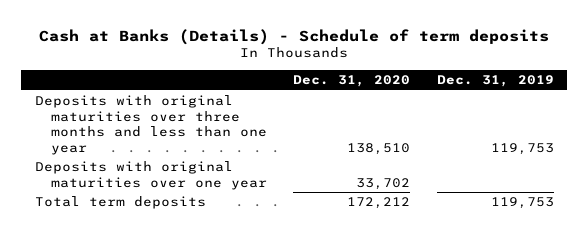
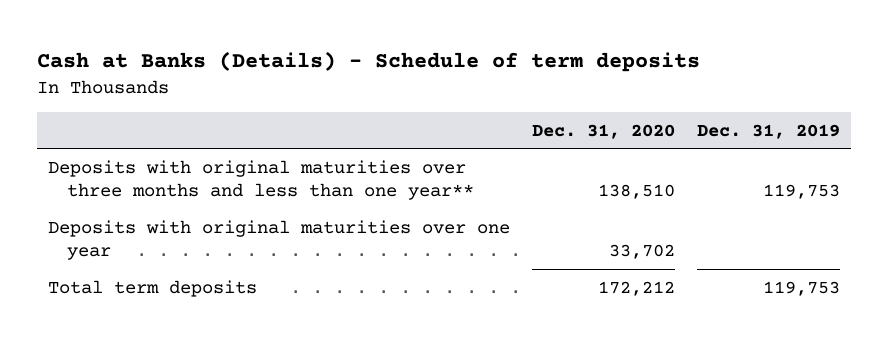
- Deposits with original maturities over three months and less than one year | 138,510 | 119,753
+ Deposits with original maturities over three months and less than one year** | 138,510 | 119,753

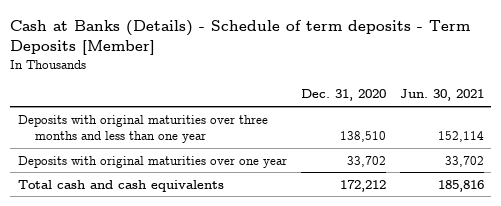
- Cash at Banks (Details) - Schedule of term deposits
+ Cash at Banks (Details) - Schedule of term deposits - Term Deposits [Member]
- | Dec. 31, 2020 | Dec. 31, 2019
+ | Dec. 31, 2020 | Jun. 30, 2021
- Deposits with original maturities over three months and less than one year** | 138,510 | 119,753
+ Deposits with original maturities over three months and less than one year | 138,510 | 152,114
- Total term deposits | 172,212 | 119,753
+ Total cash and cash equivalents | 172,212 | 185,816

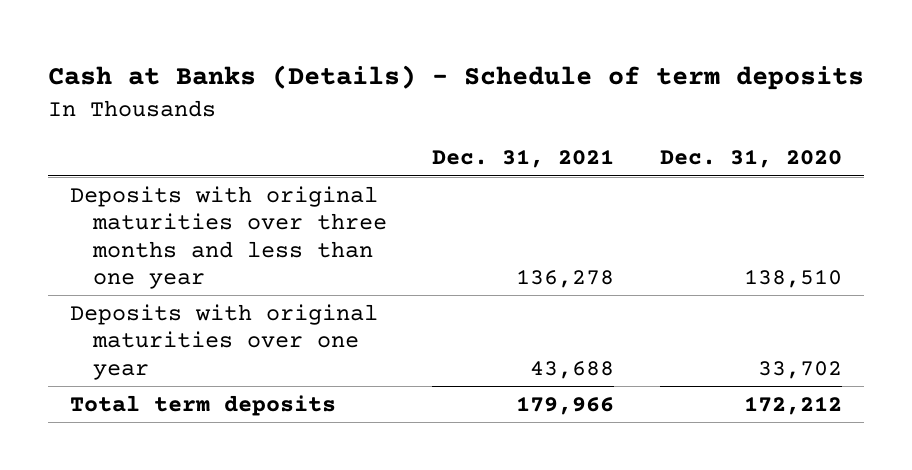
- Cash at Banks (Details) - Schedule of term deposits - Term Deposits [Member]
+ Cash at Banks (Details) - Schedule of term deposits
- | Dec. 31, 2020 | Jun. 30, 2021
+ | Dec. 31, 2021 | Dec. 31, 2020
- Total cash and cash equivalents | 172,212 | 185,816
+ Total term deposits | 179,966 | 172,212

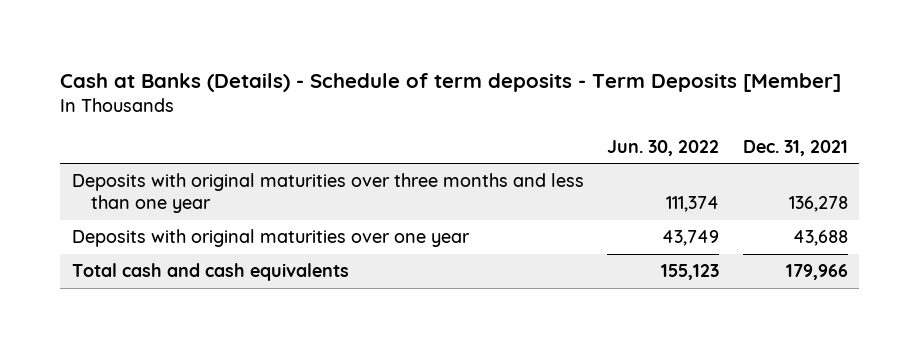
- Cash at Banks (Details) - Schedule of term deposits
+ Cash at Banks (Details) - Schedule of term deposits - Term Deposits [Member]
- | Dec. 31, 2021 | Dec. 31, 2020
+ | Jun. 30, 2022 | Dec. 31, 2021
- Total term deposits | 179,966 | 172,212
+ Total cash and cash equivalents | 155,123 | 179,966

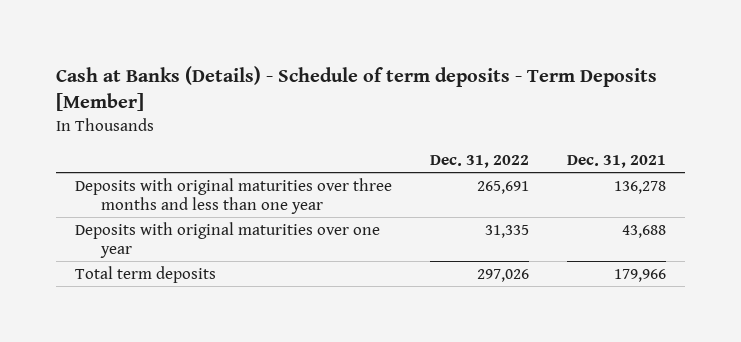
- | Jun. 30, 2022 | Dec. 31, 2021
+ | Dec. 31, 2022 | Dec. 31, 2021
- Total cash and cash equivalents | 155,123 | 179,966
+ Total term deposits | 297,026 | 179,966

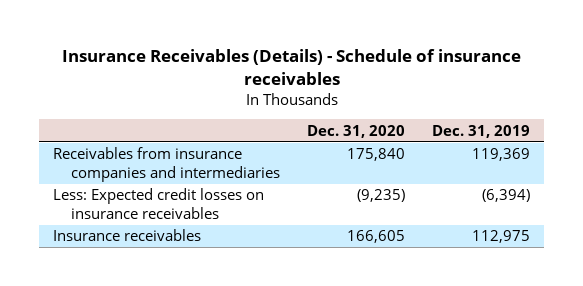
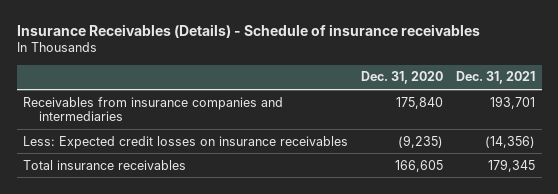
- | Dec. 31, 2020 | Dec. 31, 2019
+ | Dec. 31, 2020 | Dec. 31, 2021
- Insurance receivables | 166,605 | 112,975
+ Total insurance receivables | 166,605 | 179,345

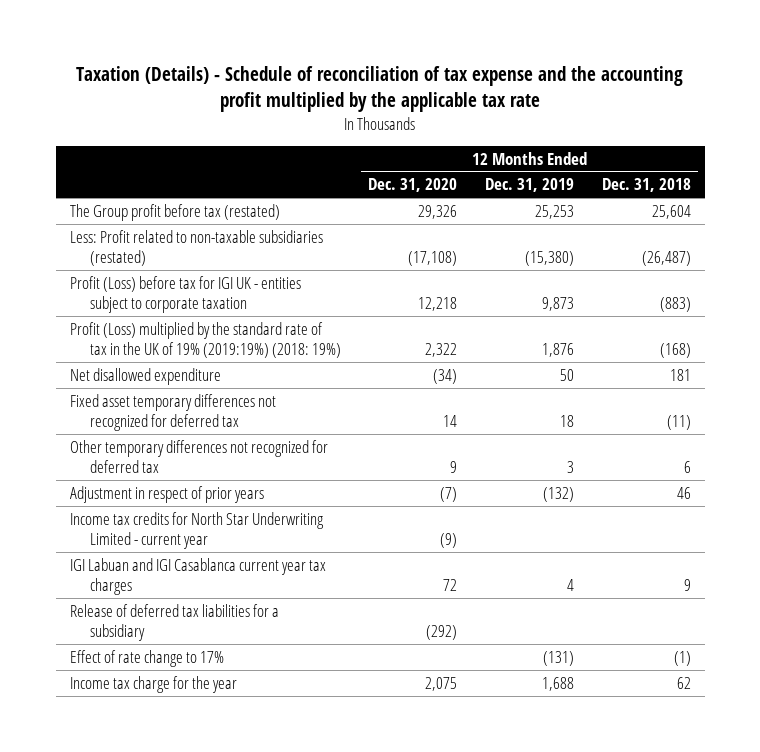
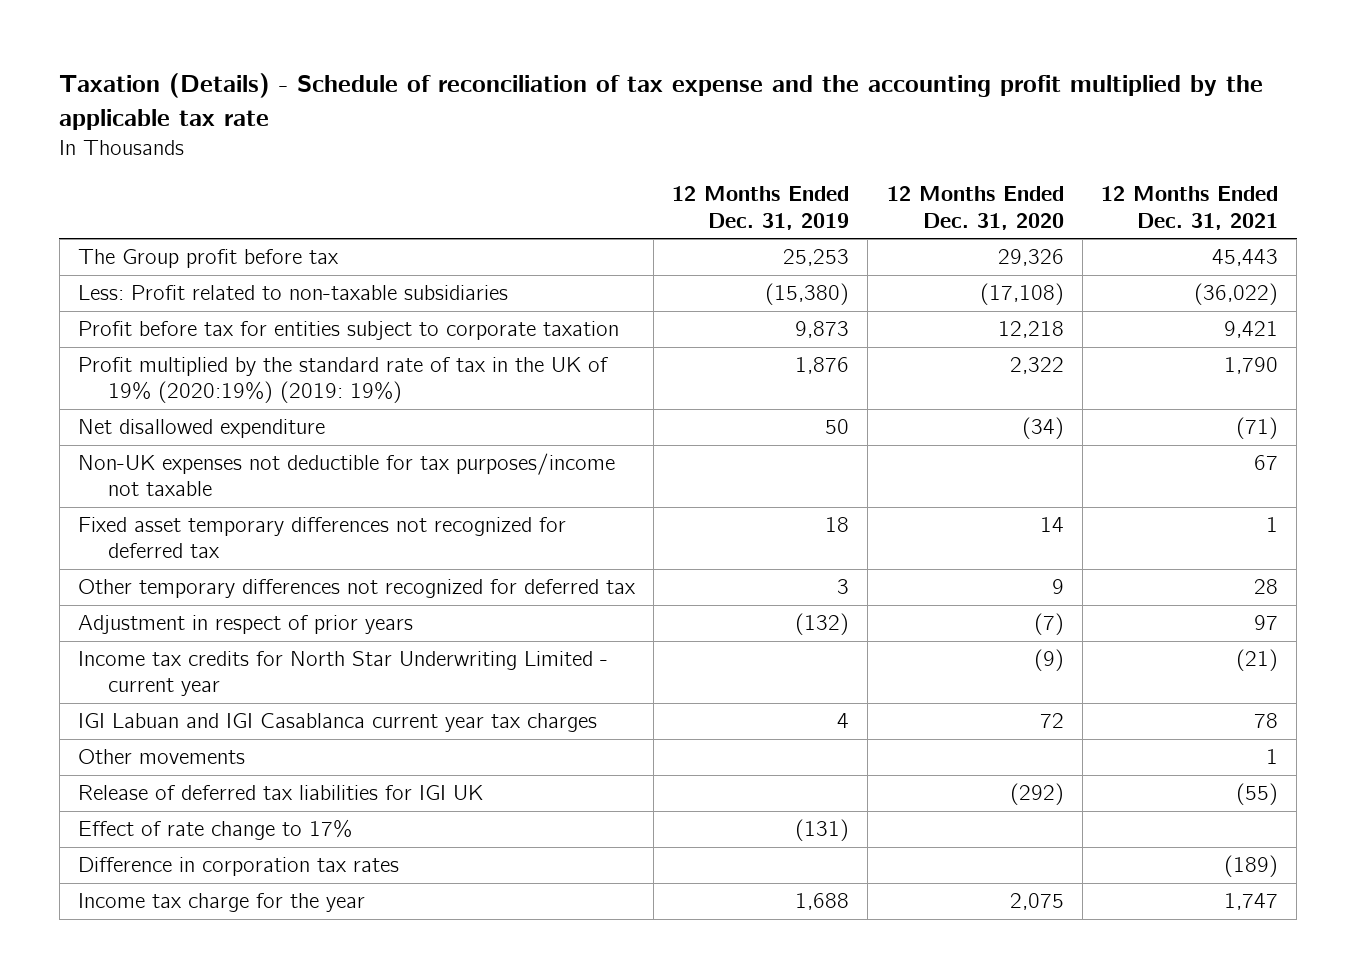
- | 12 Months Ended Dec. 31, 2020 | 12 Months Ended Dec. 31, 2019 | 12 Months Ended Dec. 31, 2018
+ | 12 Months Ended Dec. 31, 2019 | 12 Months Ended Dec. 31, 2020 | 12 Months Ended Dec. 31, 2021
- The Group profit before tax (restated) | 29,326 | 25,253 | 25,604
- Less: Profit related to non-taxable subsidiaries (restated) | (17,108) | (15,380) | (26,487)
- Profit (Loss) before tax for IGI UK - entities subject to corporate taxation | 12,218 | 9,873 | (883)
- Profit (Loss) multiplied by the standard rate of tax in the UK of 19% (2019:19%) (2018: 19%) | 2,322 | 1,876 | (168)
+ The Group profit before tax | 25,253 | 29,326 | 45,443
+ Less: Profit related to non-taxable subsidiaries | (15,380) | (17,108) | (36,022)
+ Profit before tax for entities subject to corporate taxation | 9,873 | 12,218 | 9,421
+ Profit multiplied by the standard rate of tax in the UK of 19% (2020:19%) (2019: 19%) | 1,876 | 2,322 | 1,790
+ Non-UK expenses not deductible for tax purposes/income not taxable | | | 67
- Release of deferred tax liabilities for a subsidiary | (292) | |
+ Other movements | | | 1
+ Release of deferred tax liabilities for IGI UK | | (292) | (55)
+ Difference in corporation tax rates | | | (189)

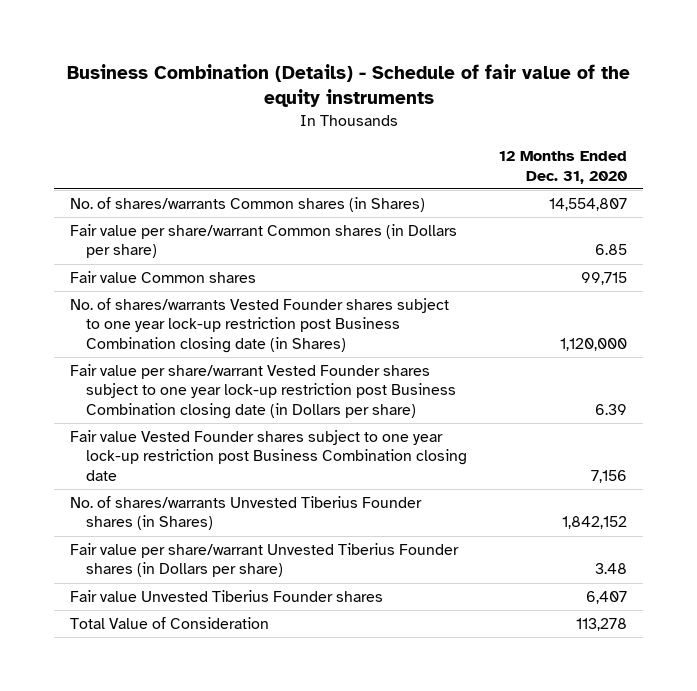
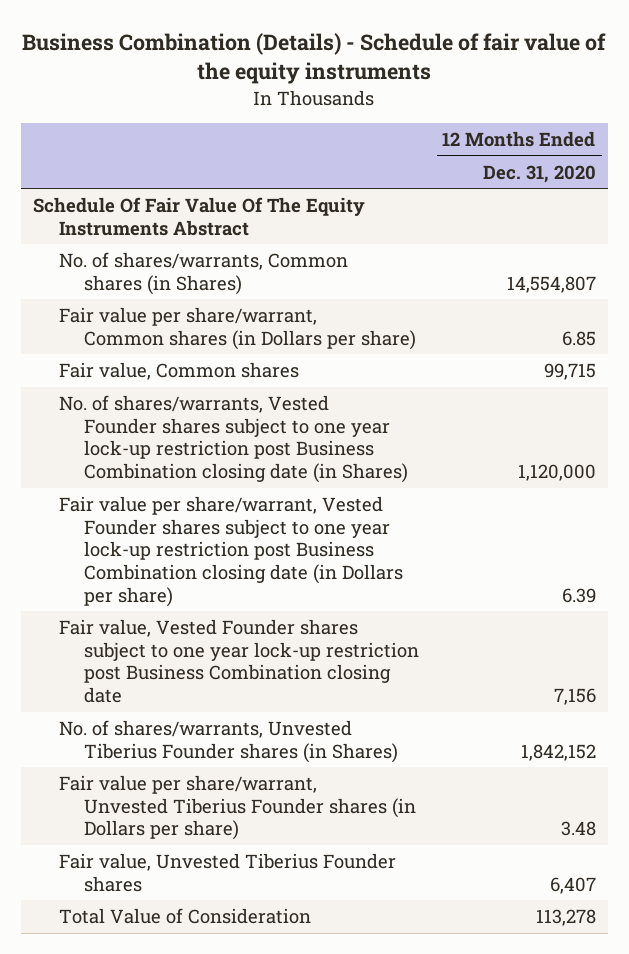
- No. of shares/warrants Common shares (in Shares) | 14,554,807
- Fair value per share/warrant Common shares (in Dollars per share) | 6.85
- Fair value Common shares | 99,715
- No. of shares/warrants Vested Founder shares subject to one year lock-up restriction post Business Combination closing date (in Shares) | 1,120,000
- Fair value per share/warrant Vested Founder shares subject to one year lock-up restriction post Business Combination closing date (in Dollars per share) | 6.39
- Fair value Vested Founder shares subject to one year lock-up restriction post Business Combination closing date | 7,156
- No. of shares/warrants Unvested Tiberius Founder shares (in Shares) | 1,842,152
- Fair value per share/warrant Unvested Tiberius Founder shares (in Dollars per share) | 3.48
- Fair value Unvested Tiberius Founder shares | 6,407
+ Schedule Of Fair Value Of The Equity Instruments Abstract
+ No. of shares/warrants, Common shares (in Shares) | 14,554,807
+ Fair value per share/warrant, Common shares (in Dollars per share) | 6.85
+ Fair value, Common shares | 99,715
+ No. of shares/warrants, Vested Founder shares subject to one year lock-up restriction post Business Combination closing date (in Shares) | 1,120,000
+ Fair value per share/warrant, Vested Founder shares subject to one year lock-up restriction post Business Combination closing date (in Dollars per share) | 6.39
+ Fair value, Vested Founder shares subject to one year lock-up restriction post Business Combination closing date | 7,156
+ No. of shares/warrants, Unvested Tiberius Founder shares (in Shares) | 1,842,152
+ Fair value per share/warrant, Unvested Tiberius Founder shares (in Dollars per share) | 3.48
+ Fair value, Unvested Tiberius Founder shares | 6,407

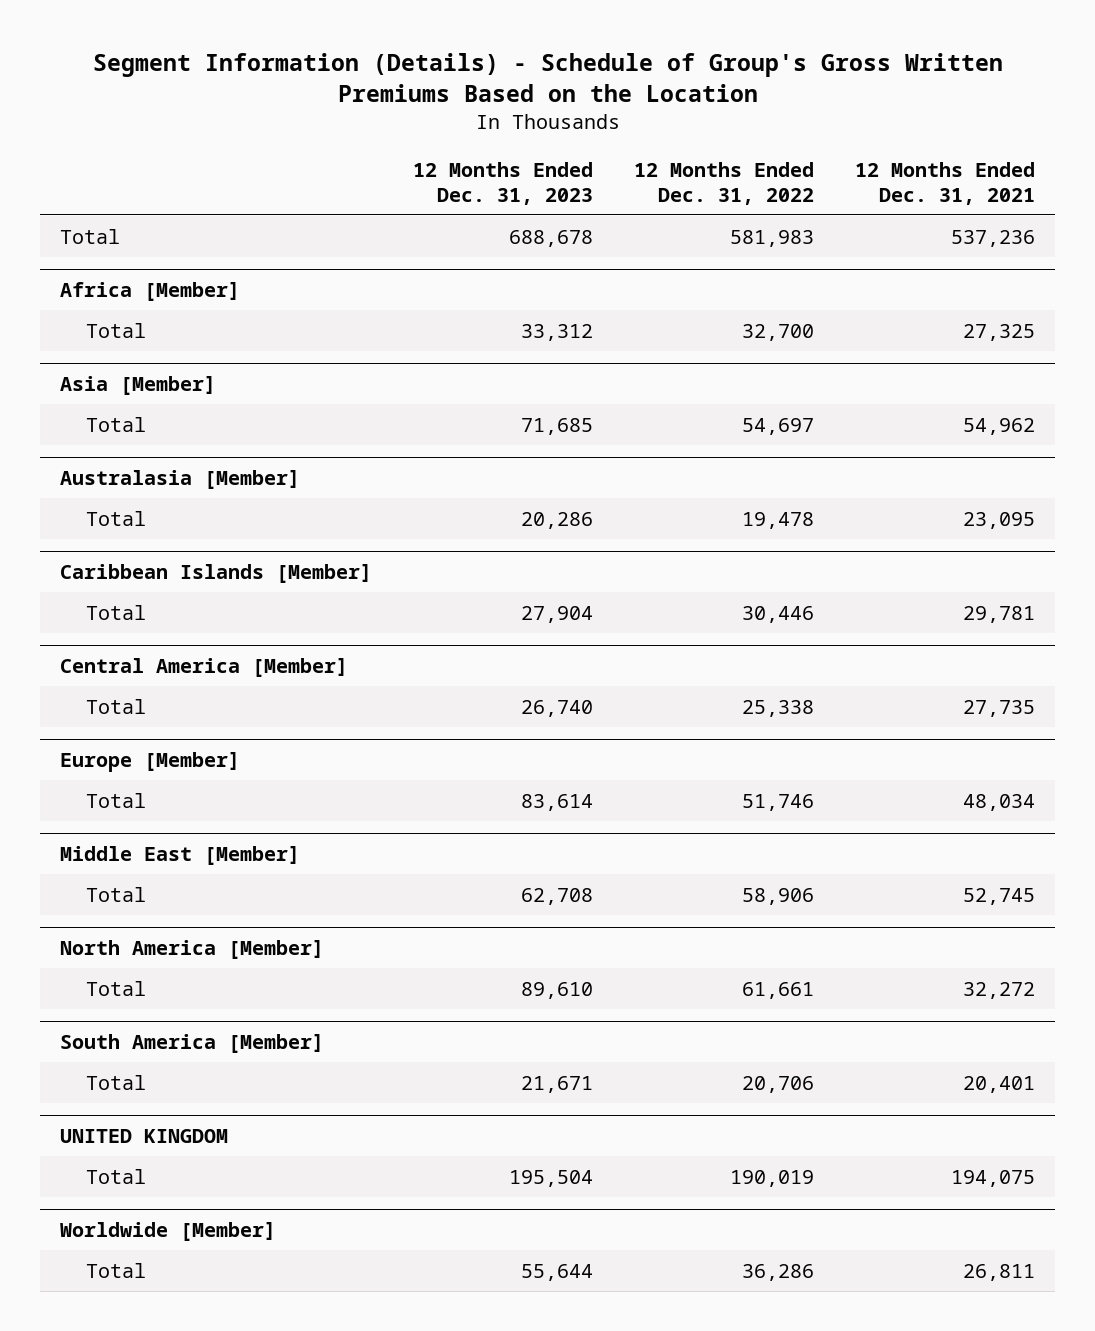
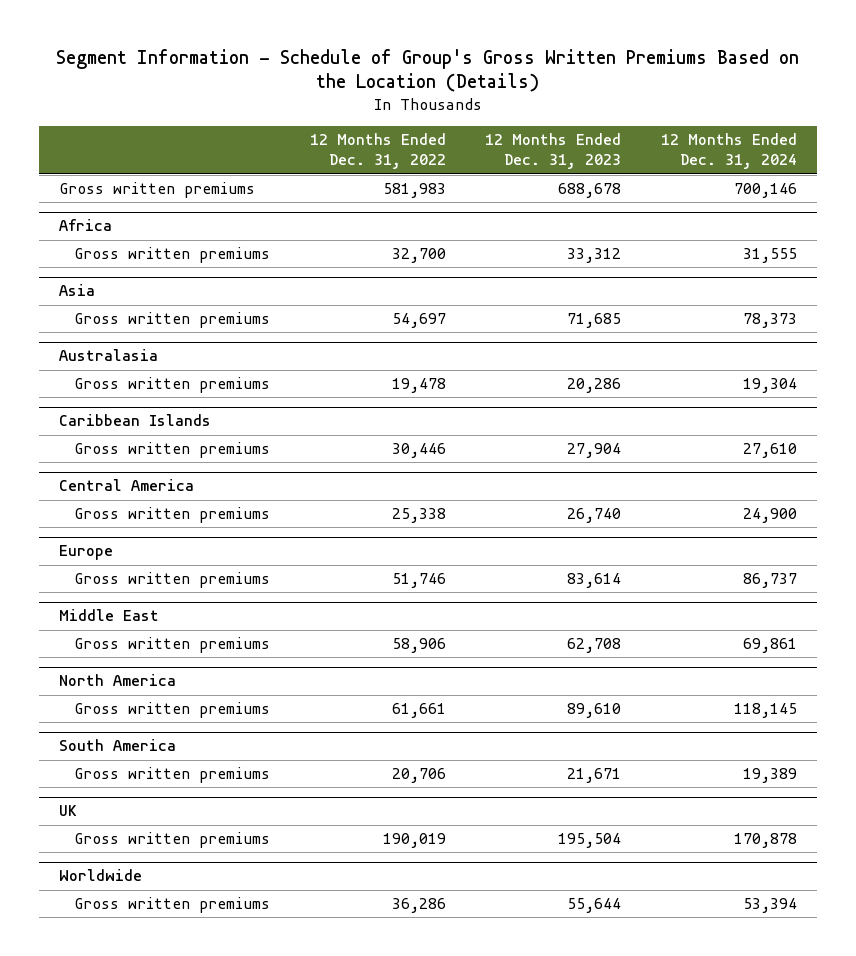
- Segment Information (Details) - Schedule of Group's Gross Written Premiums Based on the Location
+ Segment Information - Schedule of Group's Gross Written Premiums Based on the Location (Details)
- | 12 Months Ended Dec. 31, 2023 | 12 Months Ended Dec. 31, 2022 | 12 Months Ended Dec. 31, 2021
+ | 12 Months Ended Dec. 31, 2022 | 12 Months Ended Dec. 31, 2023 | 12 Months Ended Dec. 31, 2024
- Total | 688,678 | 581,983 | 537,236
- Africa [Member]
- Total | 33,312 | 32,700 | 27,325
- Asia [Member]
- Total | 71,685 | 54,697 | 54,962
- Australasia [Member]
- Total | 20,286 | 19,478 | 23,095
- Caribbean Islands [Member]
- Total | 27,904 | 30,446 | 29,781
- Central America [Member]
- Total | 26,740 | 25,338 | 27,735
- Europe [Member]
- Total | 83,614 | 51,746 | 48,034
- Middle East [Member]
- Total | 62,708 | 58,906 | 52,745
- North America [Member]
- Total | 89,610 | 61,661 | 32,272
- South America [Member]
- Total | 21,671 | 20,706 | 20,401
- UNITED KINGDOM
- Total | 195,504 | 190,019 | 194,075
- Worldwide [Member]
- Total | 55,644 | 36,286 | 26,811
+ Gross written premiums | 581,983 | 688,678 | 700,146
+ Africa
+ Gross written premiums | 32,700 | 33,312 | 31,555
+ Asia
+ Gross written premiums | 54,697 | 71,685 | 78,373
+ Australasia
+ Gross written premiums | 19,478 | 20,286 | 19,304
+ Caribbean Islands
+ Gross written premiums | 30,446 | 27,904 | 27,610
+ Central America
+ Gross written premiums | 25,338 | 26,740 | 24,900
+ Europe
+ Gross written premiums | 51,746 | 83,614 | 86,737
+ Middle East
+ Gross written premiums | 58,906 | 62,708 | 69,861
+ North America
+ Gross written premiums | 61,661 | 89,610 | 118,145
+ South America
+ Gross written premiums | 20,706 | 21,671 | 19,389
+ UK
+ Gross written premiums | 190,019 | 195,504 | 170,878
+ Worldwide
+ Gross written premiums | 36,286 | 55,644 | 53,394

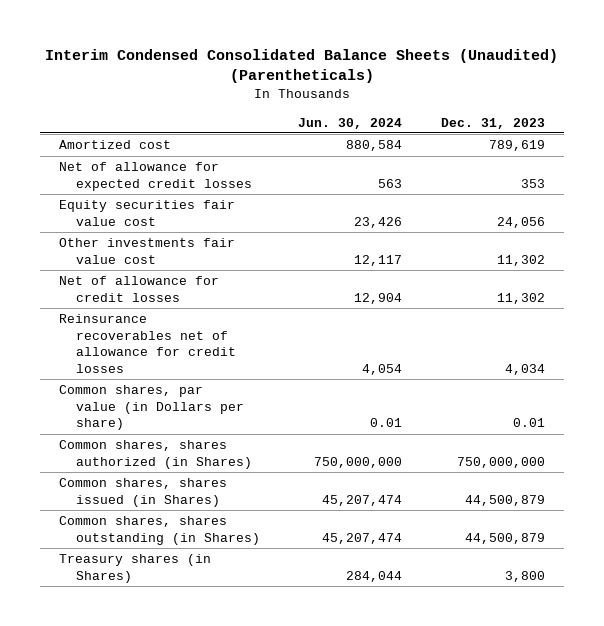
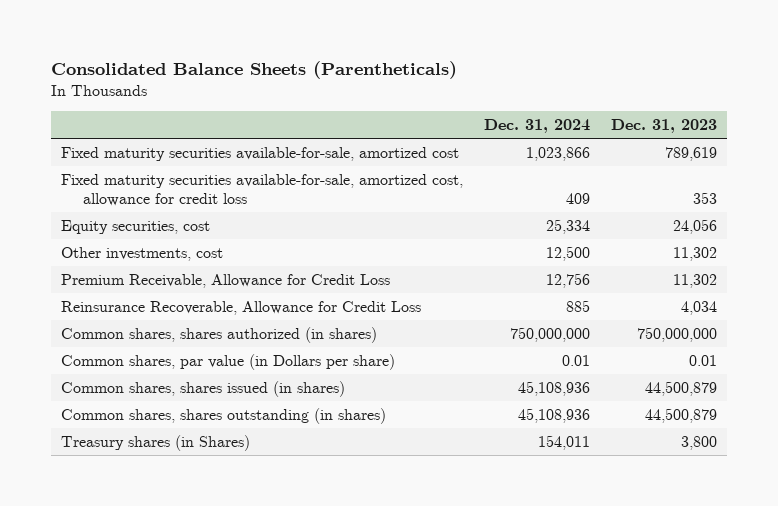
- Interim Condensed Consolidated Balance Sheets (Unaudited) (Parentheticals)
+ Consolidated Balance Sheets (Parentheticals)
- | Jun. 30, 2024 | Dec. 31, 2023
+ | Dec. 31, 2024 | Dec. 31, 2023
- Amortized cost | 880,584 | 789,619
- Net of allowance for expected credit losses | 563 | 353
- Equity securities fair value cost | 23,426 | 24,056
- Other investments fair value cost | 12,117 | 11,302
- Net of allowance for credit losses | 12,904 | 11,302
- Reinsurance recoverables net of allowance for credit losses | 4,054 | 4,034
+ Fixed maturity securities available-for-sale, amortized cost | 1,023,866 | 789,619
+ Fixed maturity securities available-for-sale, amortized cost, allowance for credit loss | 409 | 353
+ Equity securities, cost | 25,334 | 24,056
+ Other investments, cost | 12,500 | 11,302
+ Premium Receivable, Allowance for Credit Loss | 12,756 | 11,302
+ Reinsurance Recoverable, Allowance for Credit Loss | 885 | 4,034
+ Common shares, shares authorized (in shares) | 750,000,000 | 750,000,000
- Common shares, shares authorized (in Shares) | 750,000,000 | 750,000,000
- Common shares, shares issued (in Shares) | 45,207,474 | 44,500,879
- Common shares, shares outstanding (in Shares) | 45,207,474 | 44,500,879
+ Common shares, shares issued (in shares) | 45,108,936 | 44,500,879
+ Common shares, shares outstanding (in shares) | 45,108,936 | 44,500,879

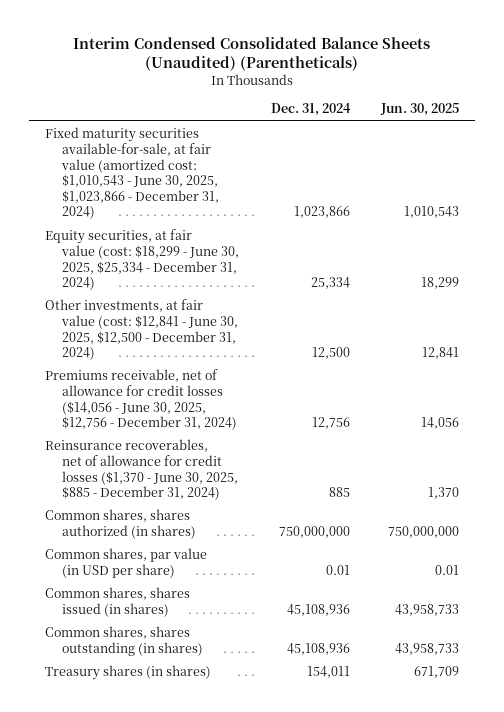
- Consolidated Balance Sheets (Parentheticals)
+ Interim Condensed Consolidated Balance Sheets (Unaudited) (Parentheticals)
- | Dec. 31, 2024 | Dec. 31, 2023
+ | Dec. 31, 2024 | Jun. 30, 2025
- Fixed maturity securities available-for-sale, amortized cost | 1,023,866 | 789,619
- Fixed maturity securities available-for-sale, amortized cost, allowance for credit loss | 409 | 353
- Equity securities, cost | 25,334 | 24,056
- Other investments, cost | 12,500 | 11,302
- Premium Receivable, Allowance for Credit Loss | 12,756 | 11,302
- Reinsurance Recoverable, Allowance for Credit Loss | 885 | 4,034
+ Fixed maturity securities available-for-sale, at fair value (amortized cost: $1,010,543 - June 30, 2025, $1,023,866 - December 31, 2024) | 1,023,866 | 1,010,543
+ Equity securities, at fair value (cost: $18,299 - June 30, 2025, $25,334 - December 31, 2024) | 25,334 | 18,299
+ Other investments, at fair value (cost: $12,841 - June 30, 2025, $12,500 - December 31, 2024) | 12,500 | 12,841
+ Premiums receivable, net of allowance for credit losses ($14,056 - June 30, 2025, $12,756 - December 31, 2024) | 12,756 | 14,056
+ Reinsurance recoverables, net of allowance for credit losses ($1,370 - June 30, 2025, $885 - December 31, 2024) | 885 | 1,370
- Common shares, par value (in Dollars per share) | 0.01 | 0.01
+ Common shares, par value (in USD per share) | 0.01 | 0.01
- Treasury shares (in Shares) | 154,011 | 3,800
+ Treasury shares (in shares) | 154,011 | 671,709

